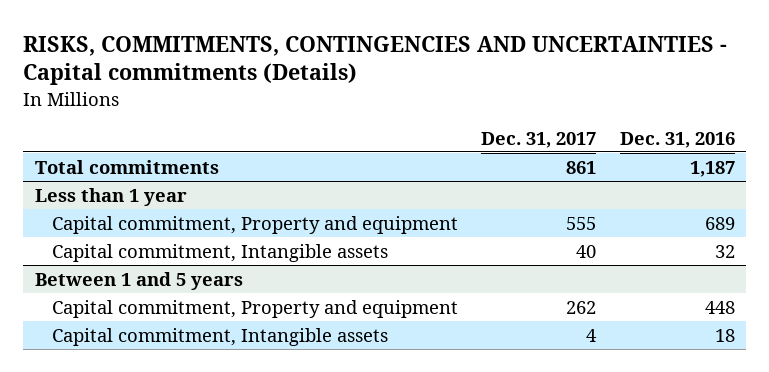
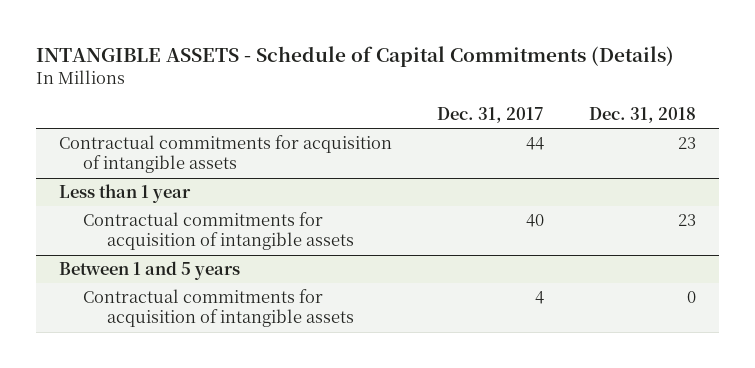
- RISKS, COMMITMENTS, CONTINGENCIES AND UNCERTAINTIES - Capital commitments (Details)
+ INTANGIBLE ASSETS - Schedule of Capital Commitments (Details)
- | Dec. 31, 2017 | Dec. 31, 2016
+ | Dec. 31, 2017 | Dec. 31, 2018
- Total commitments | 861 | 1,187
+ Contractual commitments for acquisition of intangible assets | 44 | 23
@ Less than 1 year
- Capital commitment, Property and equipment | 555 | 689
- Capital commitment, Intangible assets | 40 | 32
+ Contractual commitments for acquisition of intangible assets | 40 | 23
@ Between 1 and 5 years
- Capital commitment, Property and equipment | 262 | 448
- Capital commitment, Intangible assets | 4 | 18
+ Contractual commitments for acquisition of intangible assets | 4 | 0

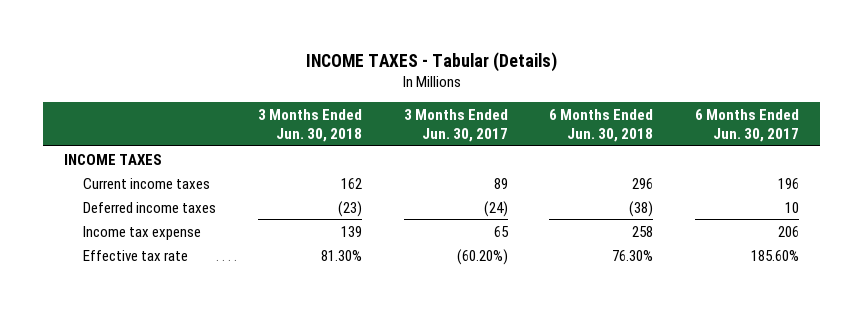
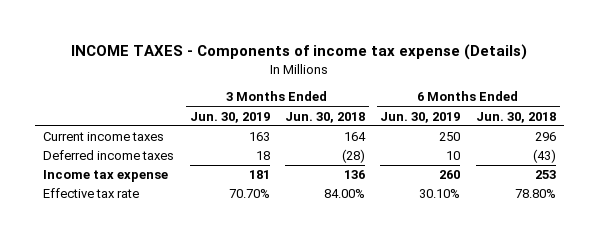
- INCOME TAXES - Tabular (Details)
+ INCOME TAXES - Components of income tax expense (Details)
- | 3 Months Ended Jun. 30, 2018 | 3 Months Ended Jun. 30, 2017 | 6 Months Ended Jun. 30, 2018 | 6 Months Ended Jun. 30, 2017
+ | 3 Months Ended Jun. 30, 2019 | 3 Months Ended Jun. 30, 2018 | 6 Months Ended Jun. 30, 2019 | 6 Months Ended Jun. 30, 2018
- INCOME TAXES
- Current income taxes | 162 | 89 | 296 | 196
- Deferred income taxes | (23) | (24) | (38) | 10
- Income tax expense | 139 | 65 | 258 | 206
- Effective tax rate | 81.30% | (60.20%) | 76.30% | 185.60%
+ Current income taxes | 163 | 164 | 250 | 296
+ Deferred income taxes | 18 | (28) | 10 | (43)
+ Income tax expense | 181 | 136 | 260 | 253
+ Effective tax rate | 70.70% | 84.00% | 30.10% | 78.80%

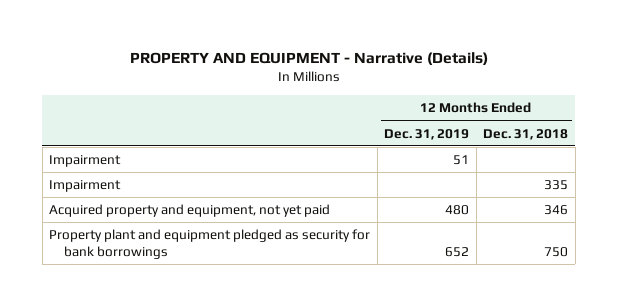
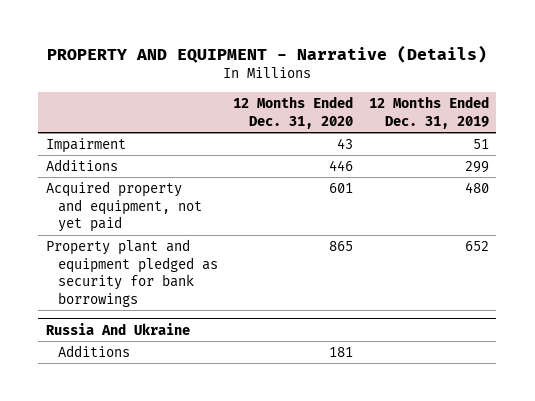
- | 12 Months Ended Dec. 31, 2019 | 12 Months Ended Dec. 31, 2018
+ | 12 Months Ended Dec. 31, 2020 | 12 Months Ended Dec. 31, 2019
- Impairment | | 335
+ Additions | 446 | 299
+ Russia And Ukraine
+ Additions | 181 |

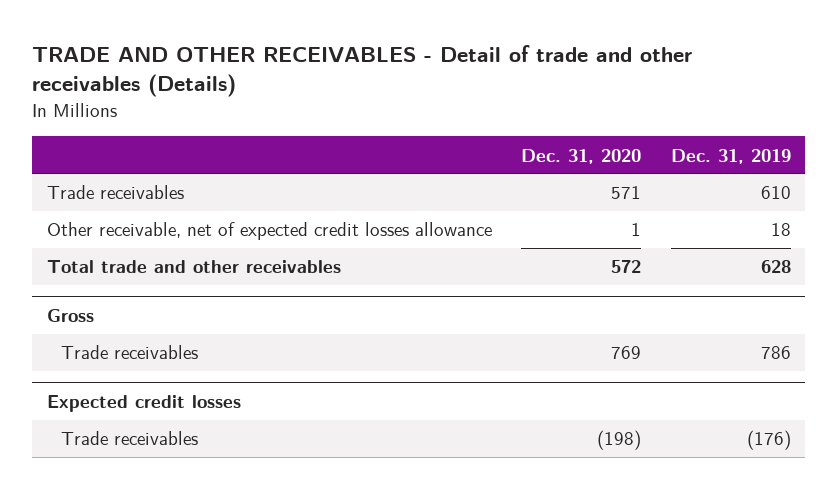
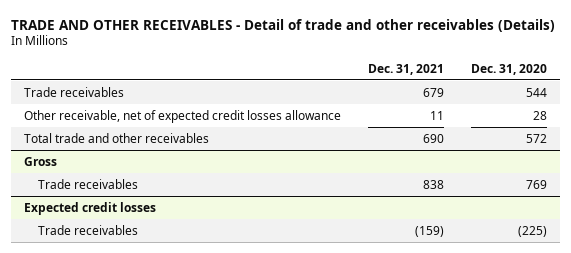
- | Dec. 31, 2020 | Dec. 31, 2019
+ | Dec. 31, 2021 | Dec. 31, 2020
- Trade receivables | 571 | 610
- Other receivable, net of expected credit losses allowance | 1 | 18
+ Trade receivables | 679 | 544
+ Other receivable, net of expected credit losses allowance | 11 | 28
@ Expected credit losses
- Trade receivables | (198) | (176)
+ Trade receivables | (159) | (225)

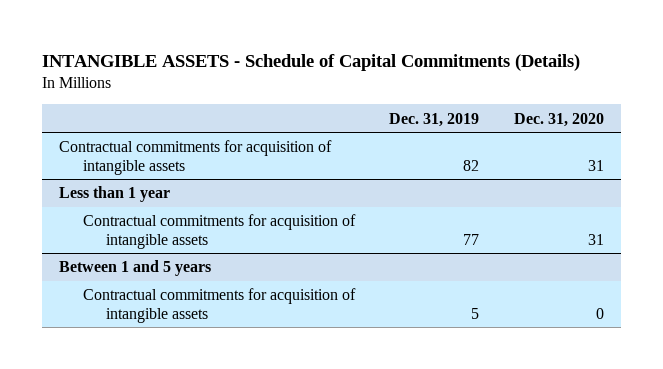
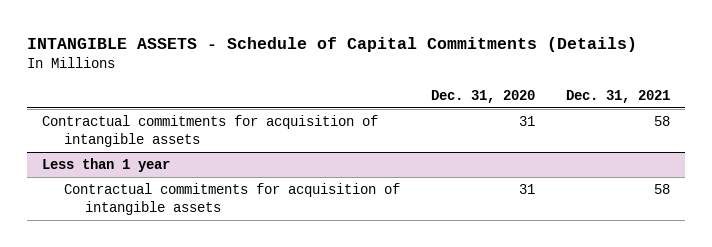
- | Dec. 31, 2019 | Dec. 31, 2020
+ | Dec. 31, 2020 | Dec. 31, 2021
- Between 1 and 5 years
- Contractual commitments for acquisition of intangible assets | 5 | 0

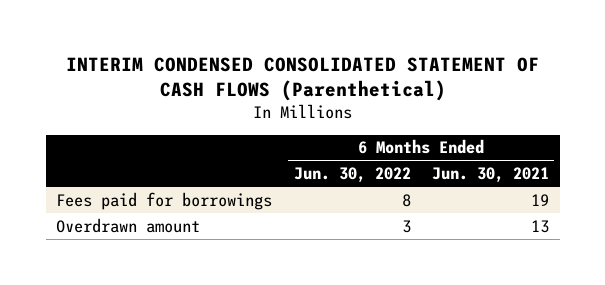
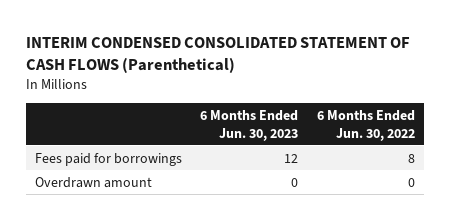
- | 6 Months Ended Jun. 30, 2022 | 6 Months Ended Jun. 30, 2021
+ | 6 Months Ended Jun. 30, 2023 | 6 Months Ended Jun. 30, 2022
- Overdrawn amount | 3 | 13
+ Overdrawn amount | 0 | 0

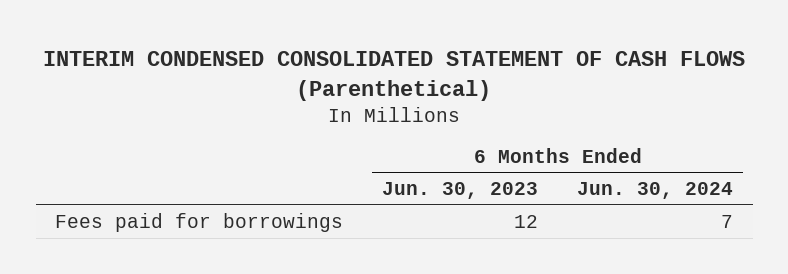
- | 6 Months Ended Jun. 30, 2023 | 6 Months Ended Jun. 30, 2022
+ | 6 Months Ended Jun. 30, 2023 | 6 Months Ended Jun. 30, 2024
- Overdrawn amount | 0 | 0

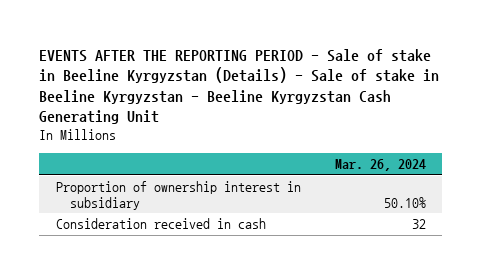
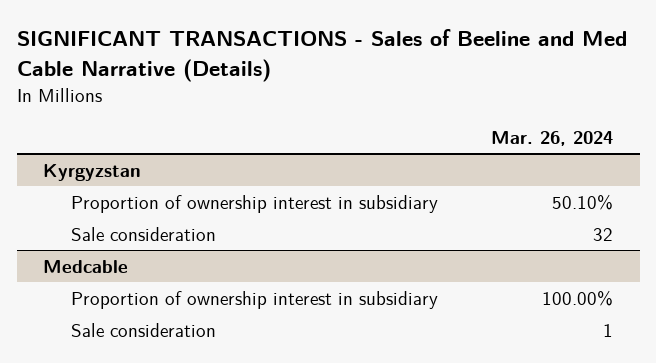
- EVENTS AFTER THE REPORTING PERIOD - Sale of stake in Beeline Kyrgyzstan (Details) - Sale of stake in Beeline Kyrgyzstan - Beeline Kyrgyzstan Cash Generating Unit
+ SIGNIFICANT TRANSACTIONS - Sales of Beeline and Med Cable Narrative (Details)
+ Kyrgyzstan
- Consideration received in cash | 32
+ Sale consideration | 32
+ Medcable
+ Proportion of ownership interest in subsidiary | 100.00%
+ Sale consideration | 1

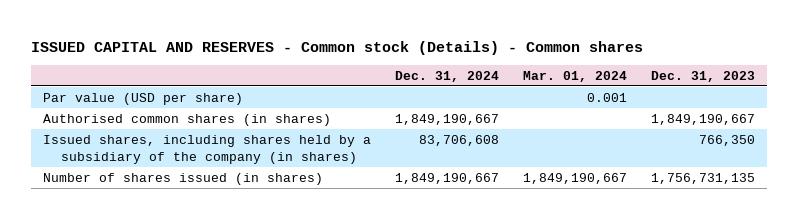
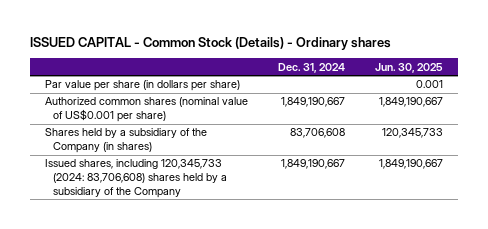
- ISSUED CAPITAL AND RESERVES - Common stock (Details) - Common shares
+ ISSUED CAPITAL - Common Stock (Details) - Ordinary shares
- | Dec. 31, 2024 | Mar. 01, 2024 | Dec. 31, 2023
+ | Dec. 31, 2024 | Jun. 30, 2025
- Par value (USD per share) | | 0.001 |
- Authorised common shares (in shares) | 1,849,190,667 | | 1,849,190,667
- Issued shares, including shares held by a subsidiary of the company (in shares) | 83,706,608 | | 766,350
- Number of shares issued (in shares) | 1,849,190,667 | 1,849,190,667 | 1,756,731,135
+ Par value per share (in dollars per share) | | 0.001
+ Authorized common shares (nominal value of US$0.001 per share) | 1,849,190,667 | 1,849,190,667
+ Shares held by a subsidiary of the Company (in shares) | 83,706,608 | 120,345,733
+ Issued shares, including 120,345,733 (2024: 83,706,608) shares held by a subsidiary of the Company | 1,849,190,667 | 1,849,190,667

